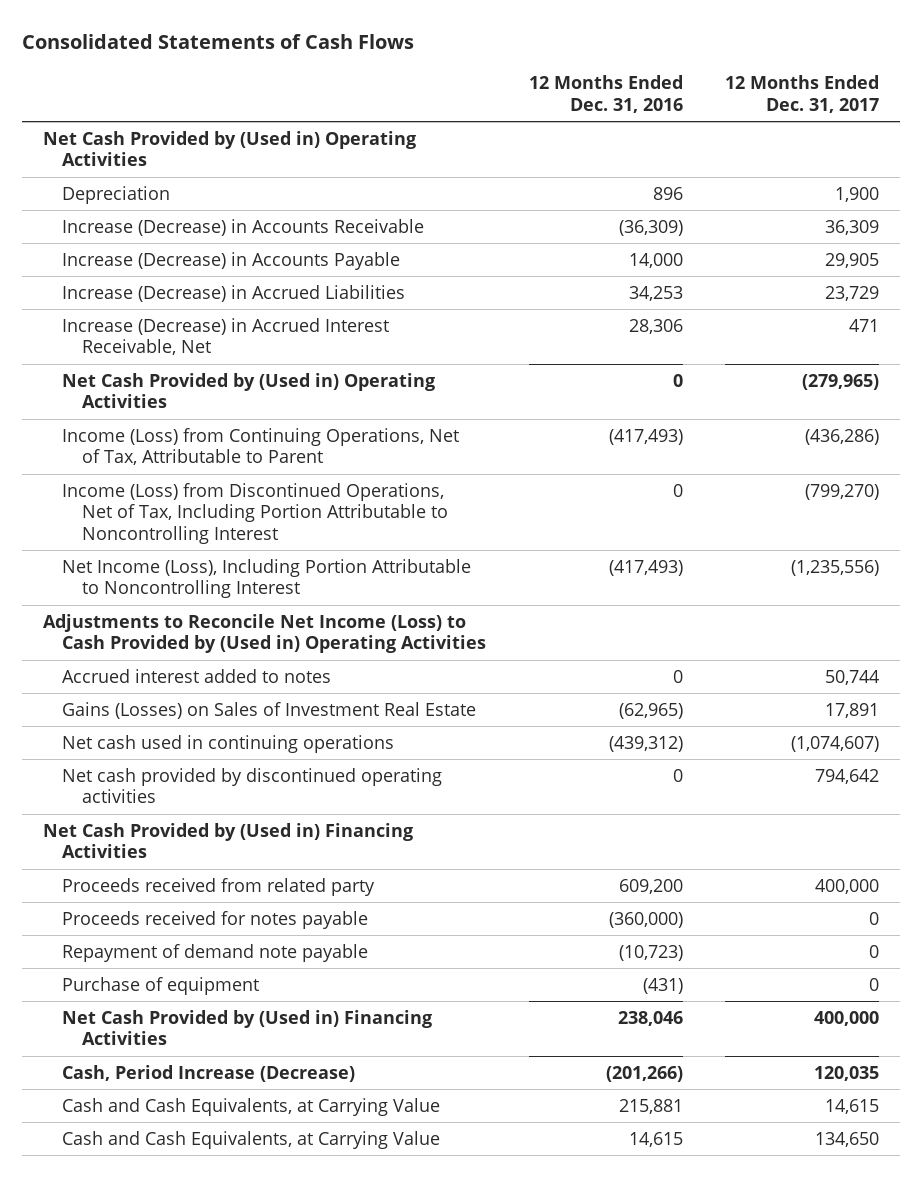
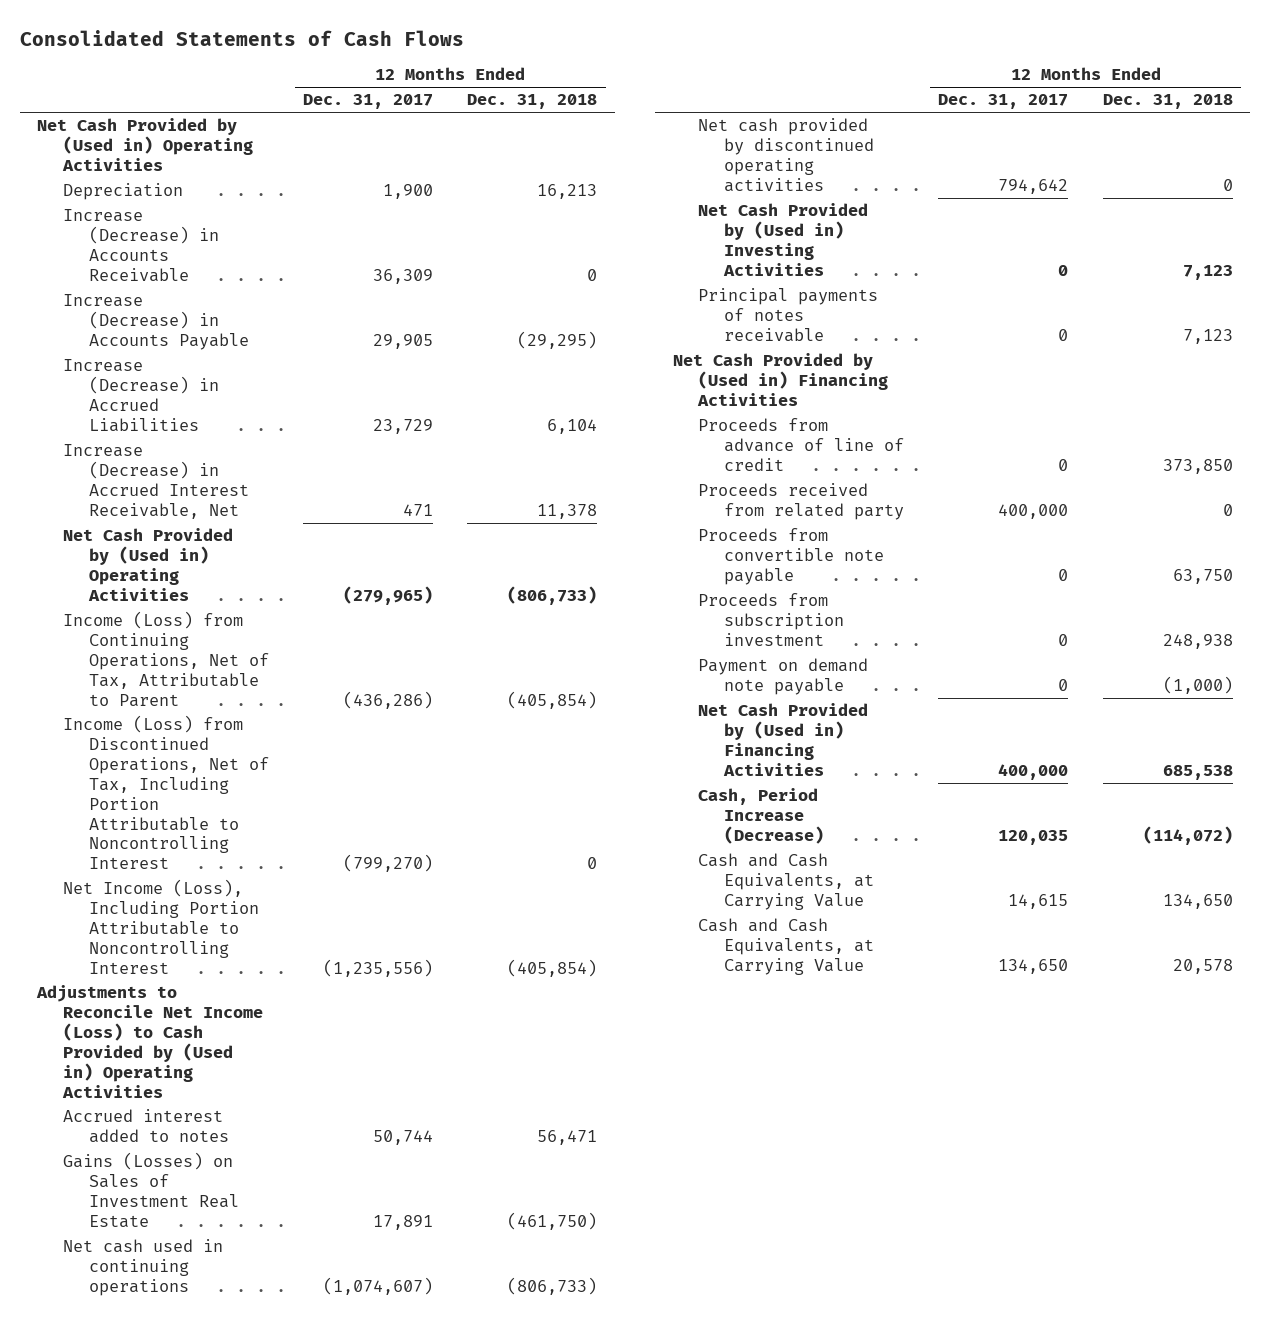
- | 12 Months Ended Dec. 31, 2016 | 12 Months Ended Dec. 31, 2017
+ | 12 Months Ended Dec. 31, 2017 | 12 Months Ended Dec. 31, 2018
+ Net Cash Provided by (Used in) Investing Activities | 0 | 7,123
+ Principal payments of notes receivable | 0 | 7,123
+ Proceeds from advance of line of credit | 0 | 373,850
- Proceeds received for notes payable | (360,000) | 0
- Repayment of demand note payable | (10,723) | 0
- Purchase of equipment | (431) | 0
+ Proceeds from convertible note payable | 0 | 63,750
+ Proceeds from subscription investment | 0 | 248,938
+ Payment on demand note payable | 0 | (1,000)

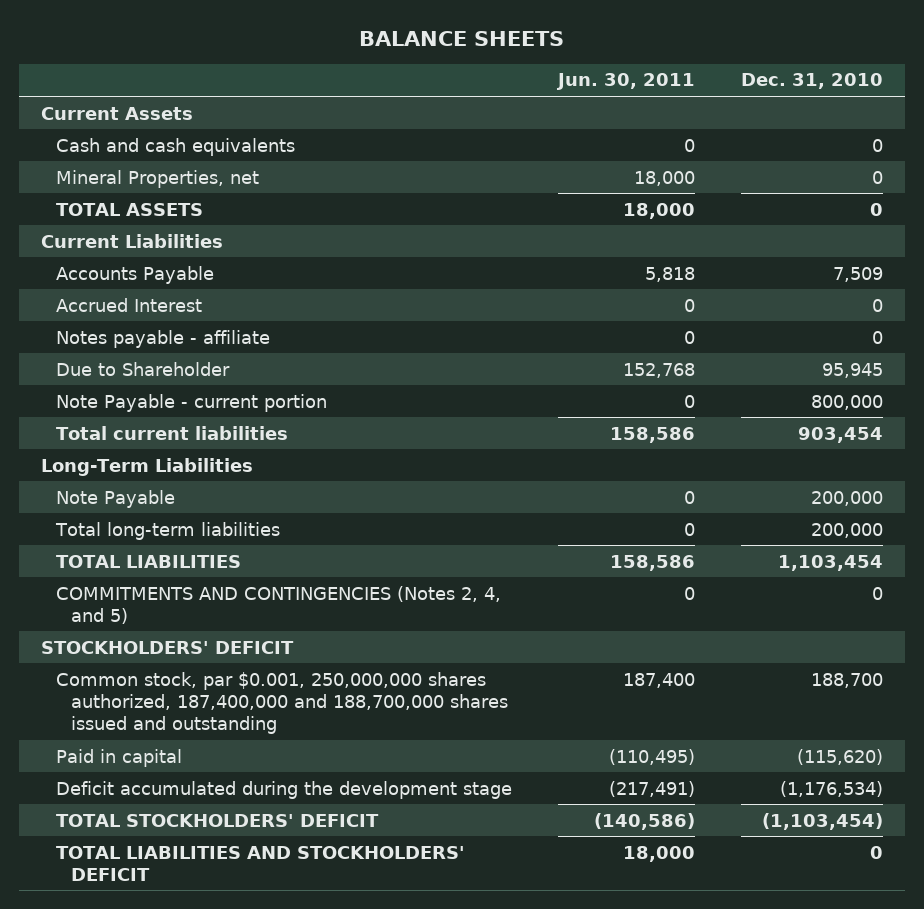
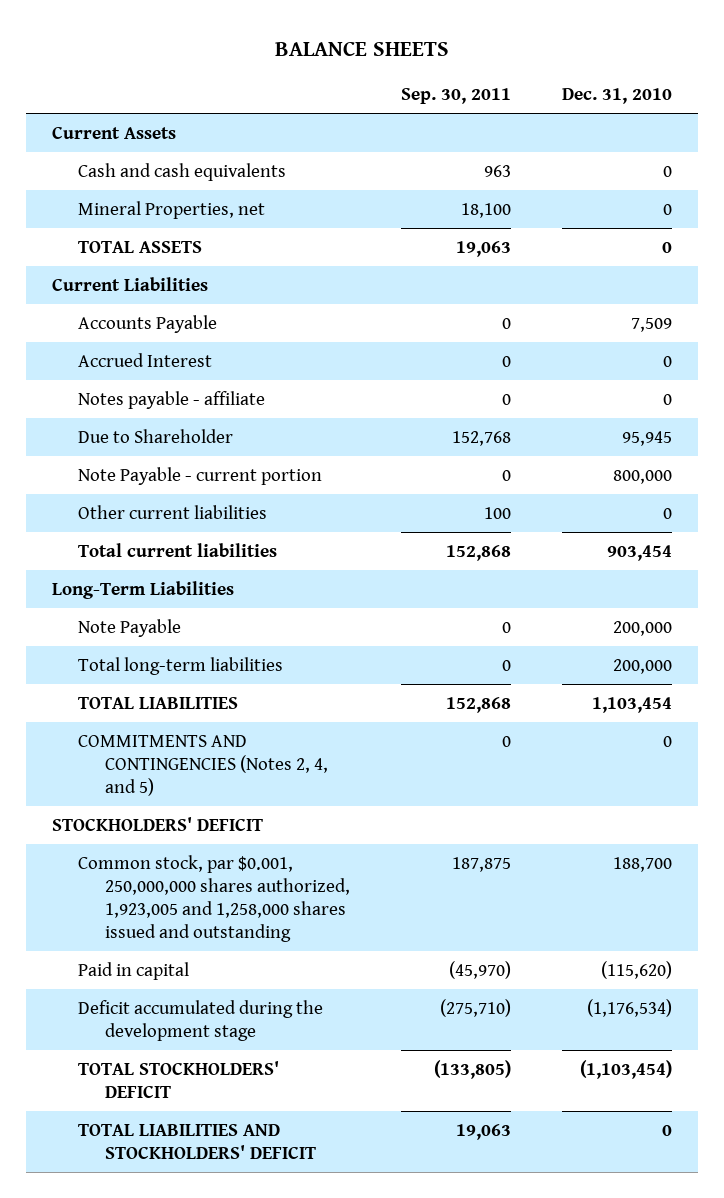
- | Jun. 30, 2011 | Dec. 31, 2010
+ | Sep. 30, 2011 | Dec. 31, 2010
+ Other current liabilities | 100 | 0
- Common stock, par $0.001, 250,000,000 shares authorized, 187,400,000 and 188,700,000 shares issued and outstanding | 187,400 | 188,700
+ Common stock, par $0.001, 250,000,000 shares authorized, 1,923,005 and 1,258,000 shares issued and outstanding | 187,875 | 188,700

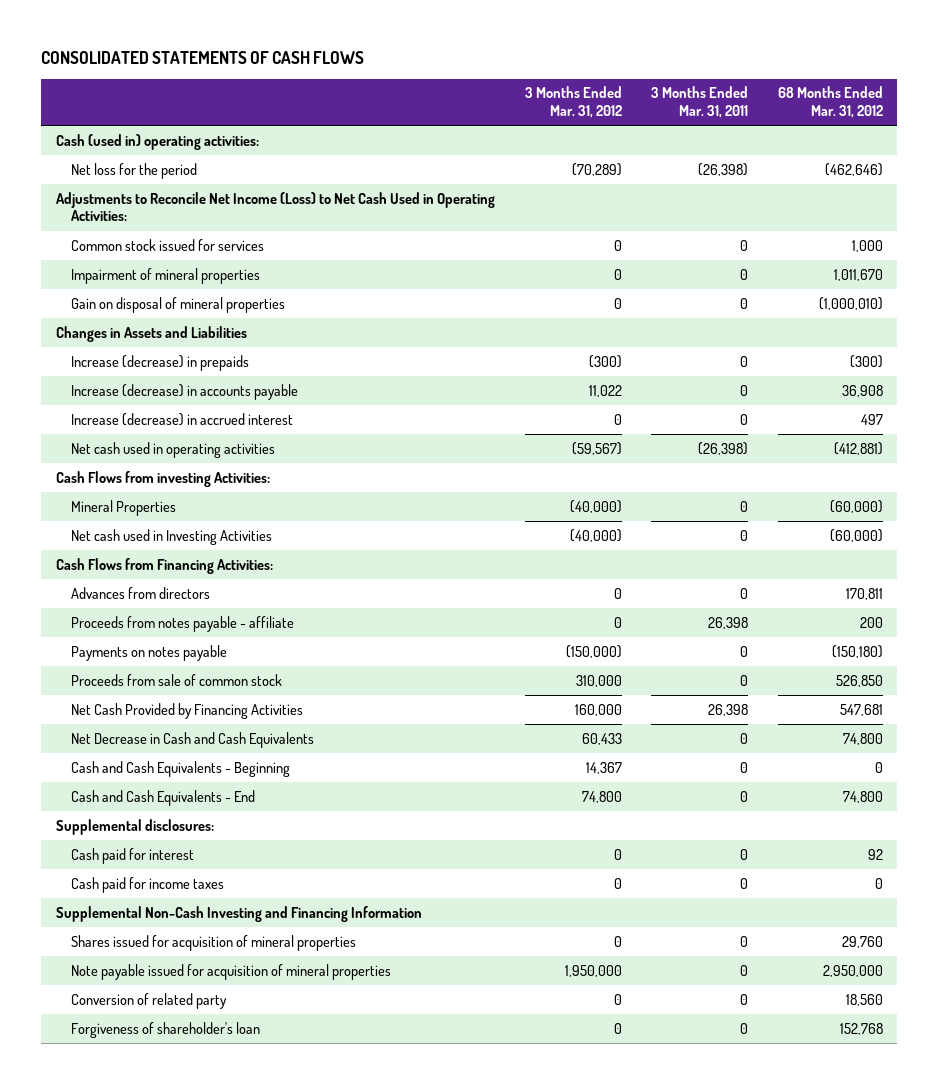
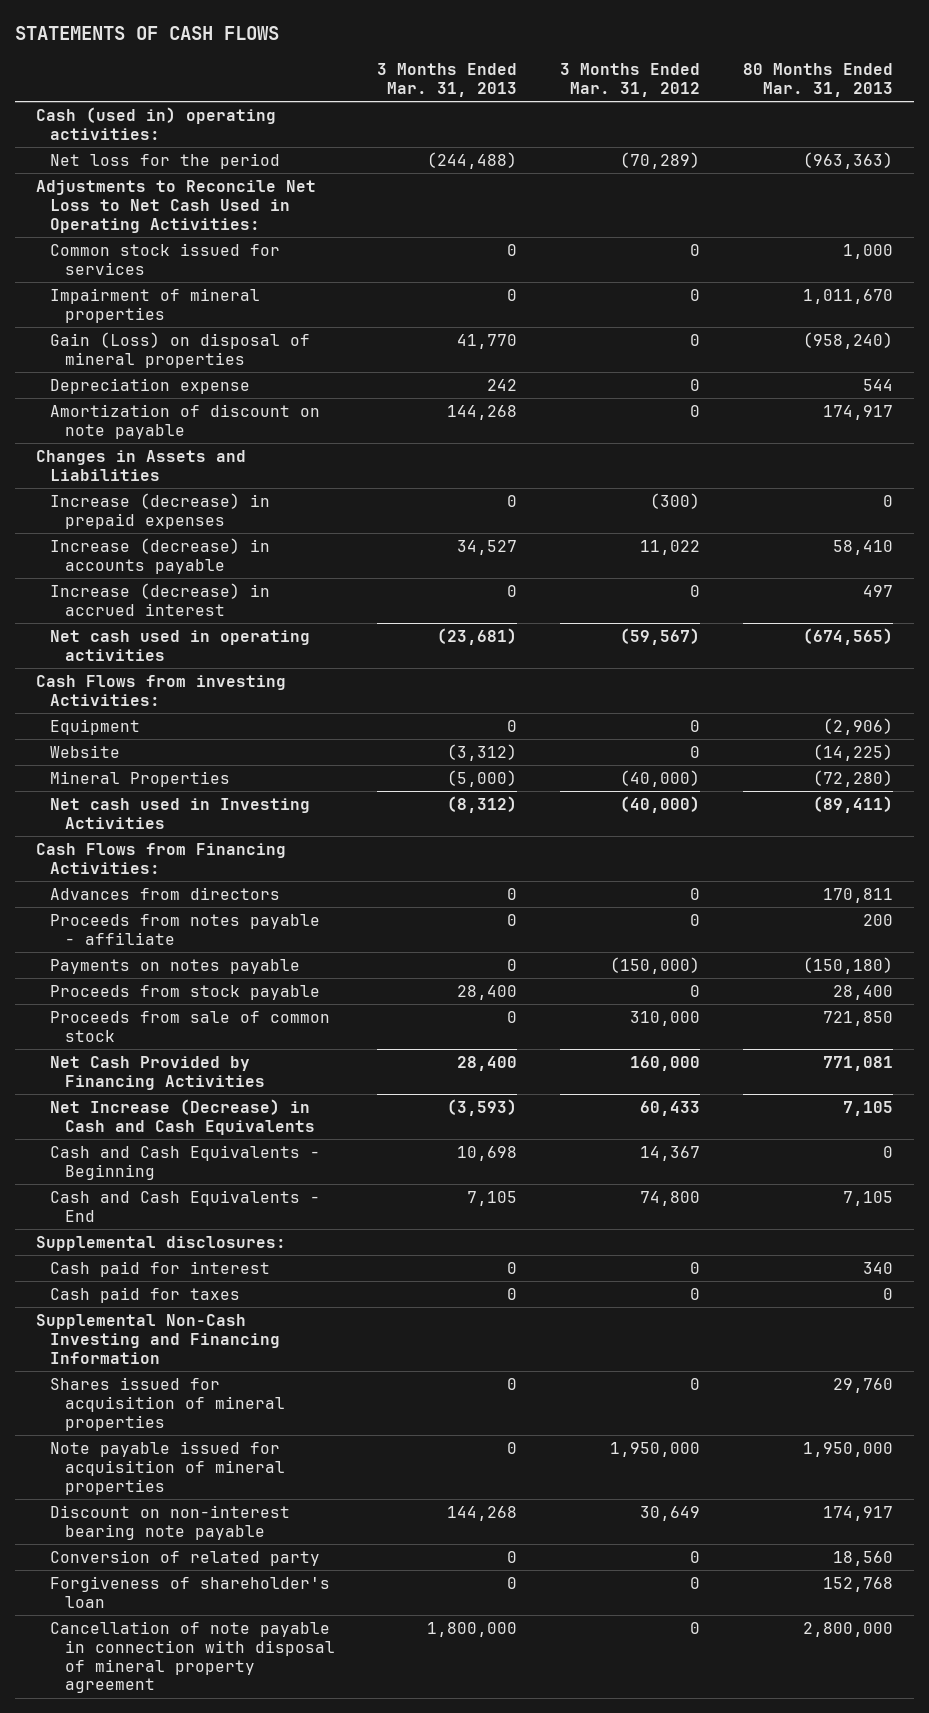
- CONSOLIDATED STATEMENTS OF CASH FLOWS
+ STATEMENTS OF CASH FLOWS
- | 3 Months Ended Mar. 31, 2012 | 3 Months Ended Mar. 31, 2011 | 68 Months Ended Mar. 31, 2012
+ | 3 Months Ended Mar. 31, 2013 | 3 Months Ended Mar. 31, 2012 | 80 Months Ended Mar. 31, 2013
- Adjustments to Reconcile Net Income (Loss) to Net Cash Used in Operating Activities:
+ Adjustments to Reconcile Net Loss to Net Cash Used in Operating Activities:
- Gain on disposal of mineral properties | 0 | 0 | (1,000,010)
+ Gain (Loss) on disposal of mineral properties | 41,770 | 0 | (958,240)
+ Depreciation expense | 242 | 0 | 544
+ Amortization of discount on note payable | 144,268 | 0 | 174,917
- Increase (decrease) in prepaids | (300) | 0 | (300)
+ Increase (decrease) in prepaid expenses | 0 | (300) | 0
+ Equipment | 0 | 0 | (2,906)
+ Website | (3,312) | 0 | (14,225)
+ Proceeds from stock payable | 28,400 | 0 | 28,400
- Net Decrease in Cash and Cash Equivalents | 60,433 | 0 | 74,800
+ Net Increase (Decrease) in Cash and Cash Equivalents | (3,593) | 60,433 | 7,105
- Cash paid for income taxes | 0 | 0 | 0
+ Cash paid for taxes | 0 | 0 | 0
+ Discount on non-interest bearing note payable | 144,268 | 30,649 | 174,917
+ Cancellation of note payable in connection with disposal of mineral property agreement | 1,800,000 | 0 | 2,800,000

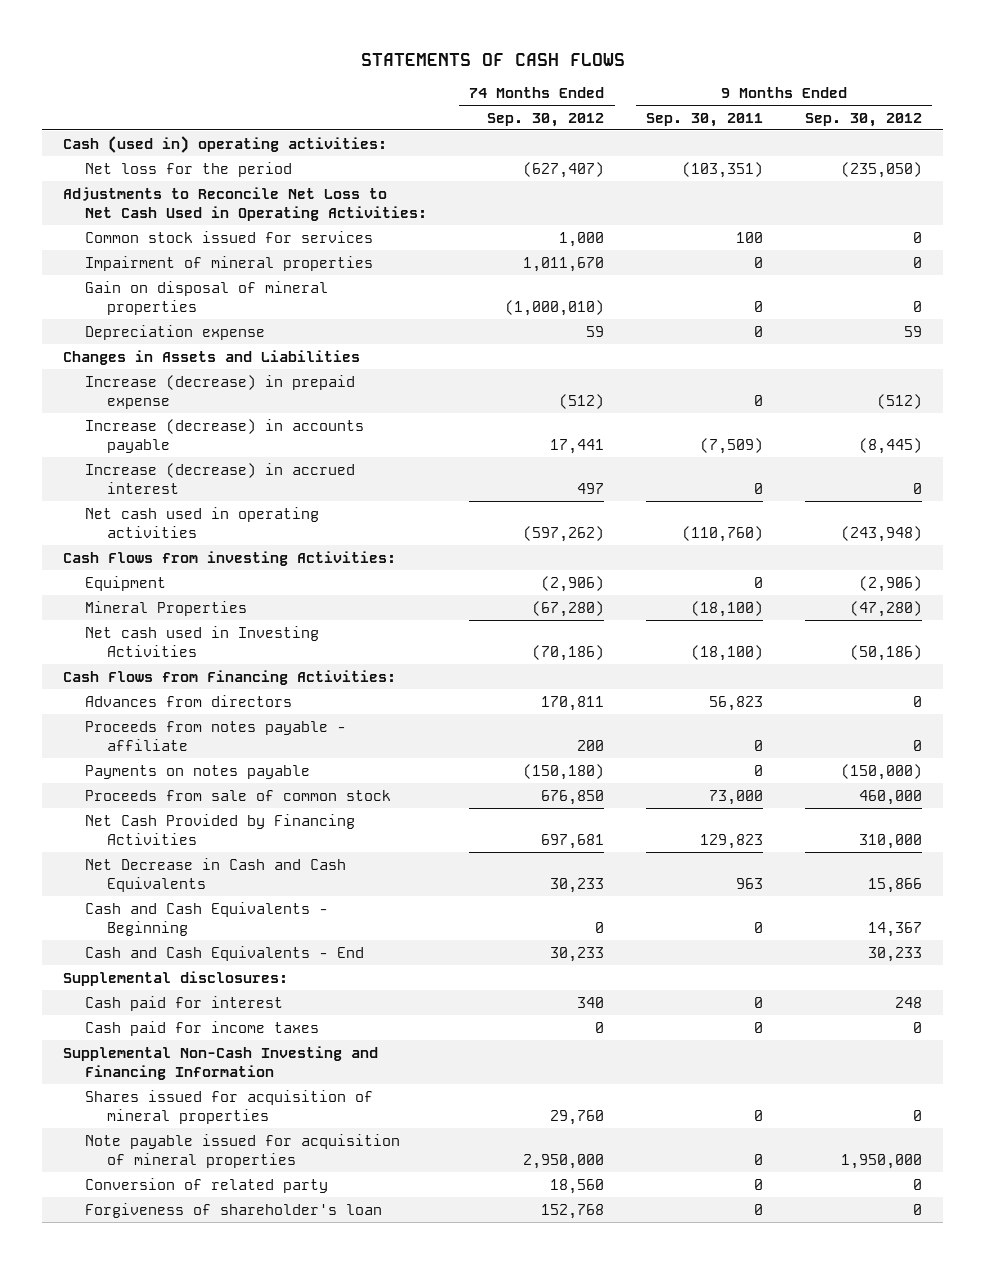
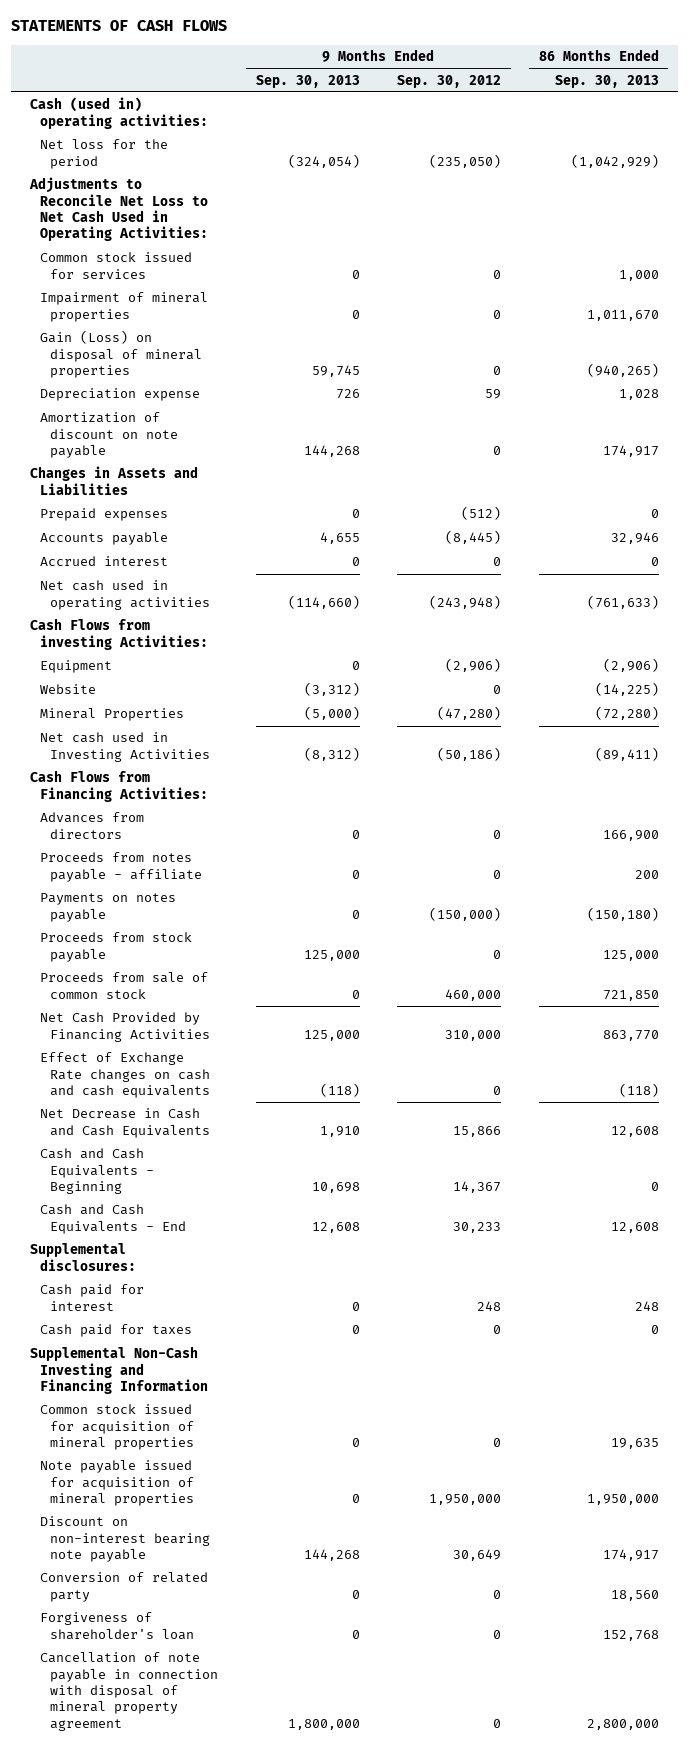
- | 74 Months Ended Sep. 30, 2012 | 9 Months Ended Sep. 30, 2011 | 9 Months Ended Sep. 30, 2012
+ | 9 Months Ended Sep. 30, 2013 | 9 Months Ended Sep. 30, 2012 | 86 Months Ended Sep. 30, 2013
- Gain on disposal of mineral properties | (1,000,010) | 0 | 0
+ Gain (Loss) on disposal of mineral properties | 59,745 | 0 | (940,265)
+ Amortization of discount on note payable | 144,268 | 0 | 174,917
- Increase (decrease) in prepaid expense | (512) | 0 | (512)
- Increase (decrease) in accounts payable | 17,441 | (7,509) | (8,445)
- Increase (decrease) in accrued interest | 497 | 0 | 0
+ Prepaid expenses | 0 | (512) | 0
+ Accounts payable | 4,655 | (8,445) | 32,946
+ Accrued interest | 0 | 0 | 0
+ Website | (3,312) | 0 | (14,225)
+ Proceeds from stock payable | 125,000 | 0 | 125,000
+ Effect of Exchange Rate changes on cash and cash equivalents | (118) | 0 | (118)
- Cash paid for income taxes | 0 | 0 | 0
+ Cash paid for taxes | 0 | 0 | 0
- Shares issued for acquisition of mineral properties | 29,760 | 0 | 0
+ Common stock issued for acquisition of mineral properties | 0 | 0 | 19,635
+ Discount on non-interest bearing note payable | 144,268 | 30,649 | 174,917
+ Cancellation of note payable in connection with disposal of mineral property agreement | 1,800,000 | 0 | 2,800,000

